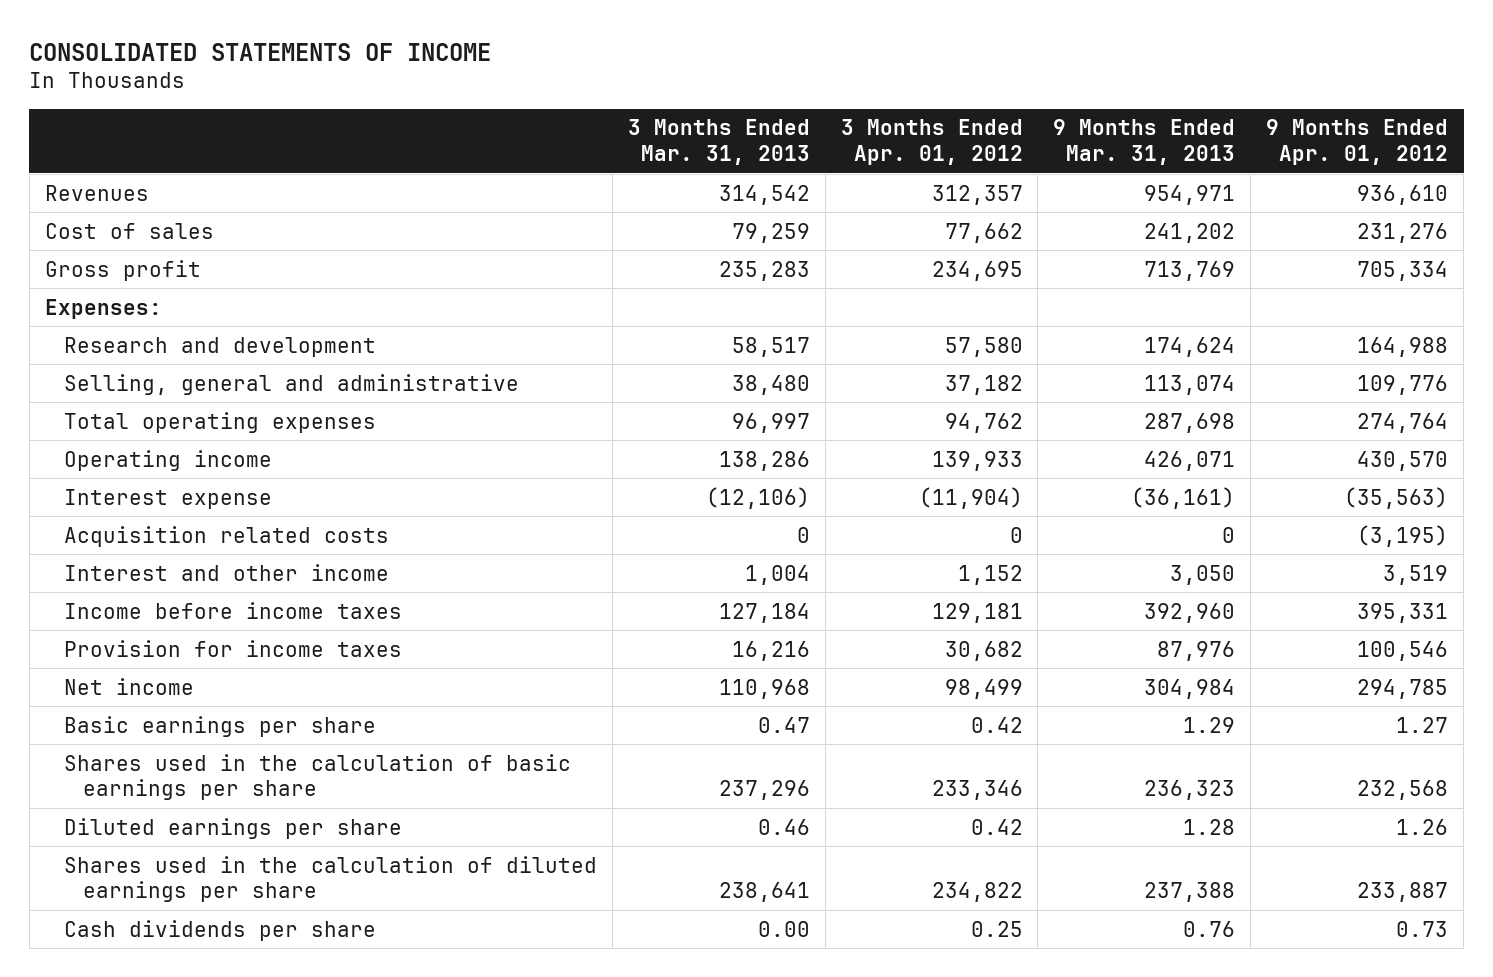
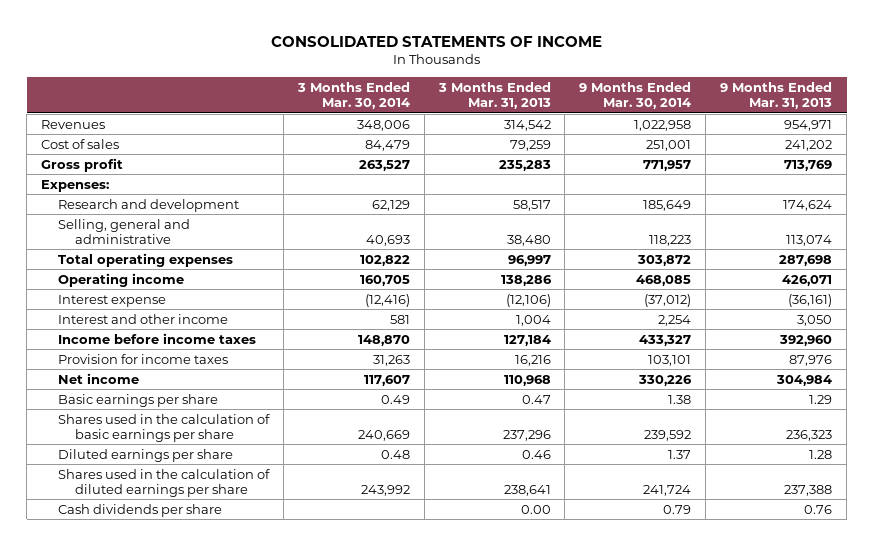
- | 3 Months Ended Mar. 31, 2013 | 3 Months Ended Apr. 01, 2012 | 9 Months Ended Mar. 31, 2013 | 9 Months Ended Apr. 01, 2012
+ | 3 Months Ended Mar. 30, 2014 | 3 Months Ended Mar. 31, 2013 | 9 Months Ended Mar. 30, 2014 | 9 Months Ended Mar. 31, 2013
- Acquisition related costs | 0 | 0 | 0 | (3,195)

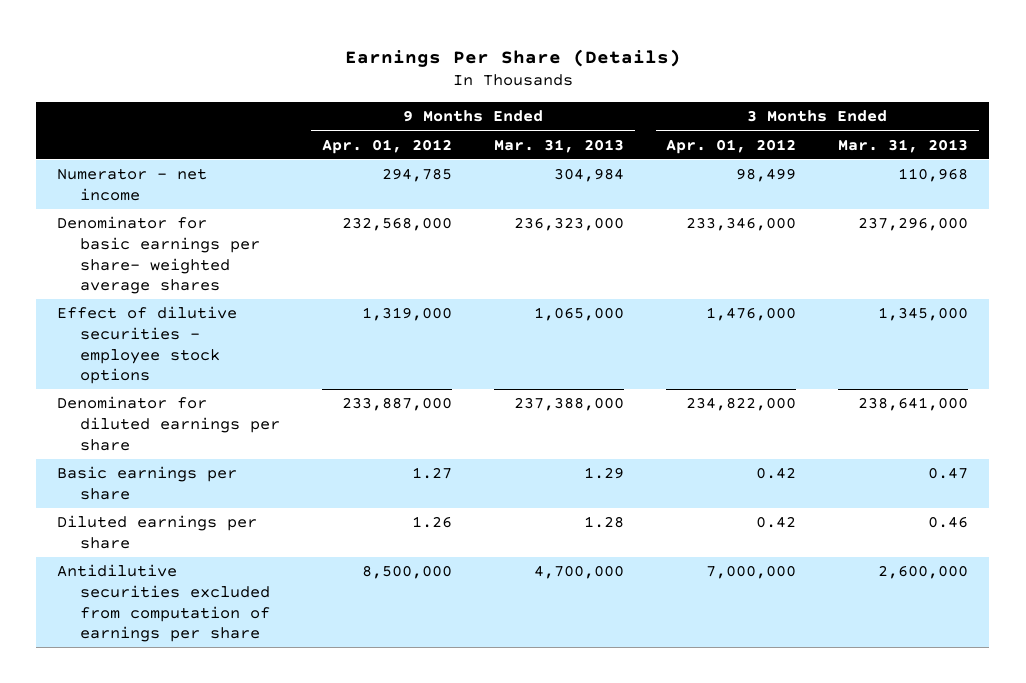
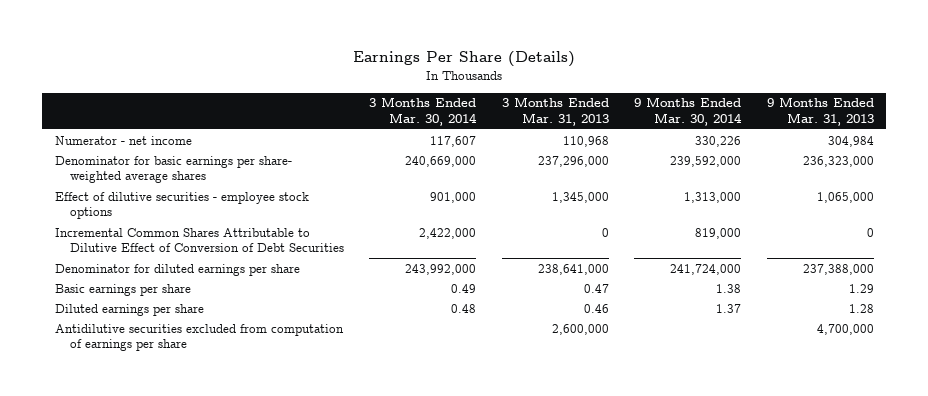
- | 9 Months Ended Apr. 01, 2012 | 9 Months Ended Mar. 31, 2013 | 3 Months Ended Apr. 01, 2012 | 3 Months Ended Mar. 31, 2013
+ | 3 Months Ended Mar. 30, 2014 | 3 Months Ended Mar. 31, 2013 | 9 Months Ended Mar. 30, 2014 | 9 Months Ended Mar. 31, 2013
+ Incremental Common Shares Attributable to Dilutive Effect of Conversion of Debt Securities | 2,422,000 | 0 | 819,000 | 0

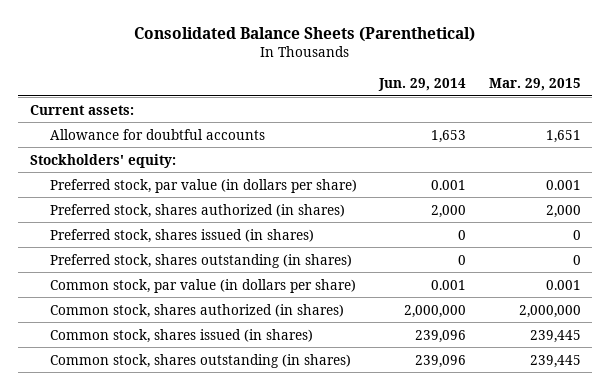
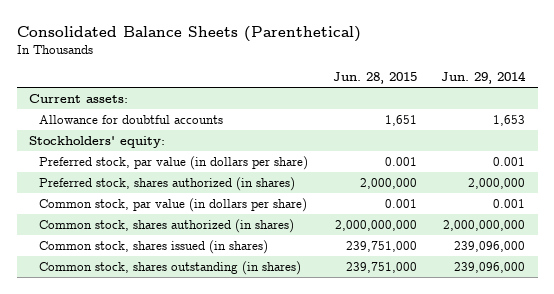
- | Jun. 29, 2014 | Mar. 29, 2015
+ | Jun. 28, 2015 | Jun. 29, 2014
- Preferred stock, shares authorized (in shares) | 2,000 | 2,000
- Preferred stock, shares issued (in shares) | 0 | 0
- Preferred stock, shares outstanding (in shares) | 0 | 0
+ Preferred stock, shares authorized (in shares) | 2,000,000 | 2,000,000
- Common stock, shares authorized (in shares) | 2,000,000 | 2,000,000
- Common stock, shares issued (in shares) | 239,096 | 239,445
- Common stock, shares outstanding (in shares) | 239,096 | 239,445
+ Common stock, shares authorized (in shares) | 2,000,000,000 | 2,000,000,000
+ Common stock, shares issued (in shares) | 239,751,000 | 239,096,000
+ Common stock, shares outstanding (in shares) | 239,751,000 | 239,096,000

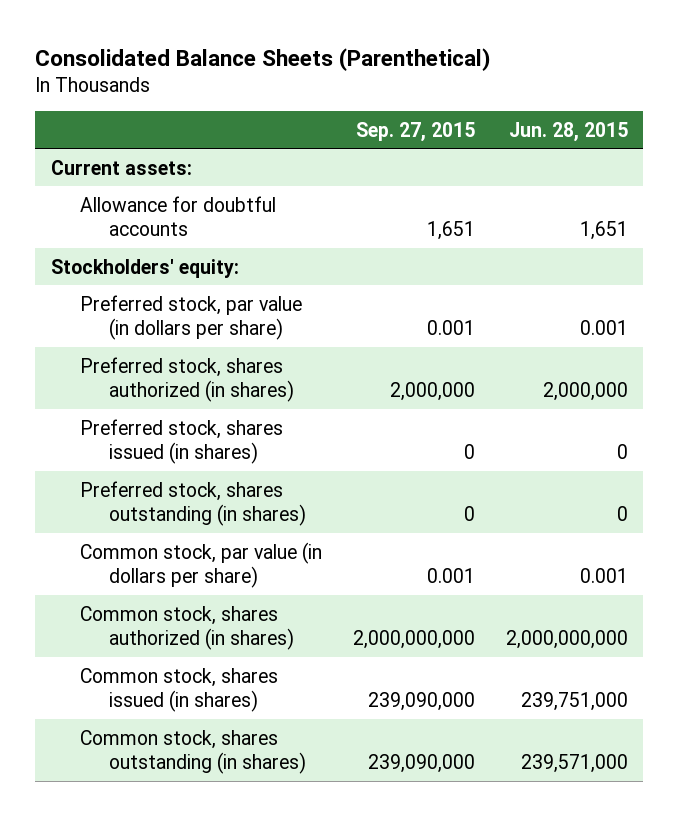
- | Jun. 28, 2015 | Jun. 29, 2014
+ | Sep. 27, 2015 | Jun. 28, 2015
+ Preferred stock, shares issued (in shares) | 0 | 0
+ Preferred stock, shares outstanding (in shares) | 0 | 0
- Common stock, shares outstanding (in shares) | 239,751,000 | 239,096,000
+ Common stock, shares outstanding (in shares) | 239,090,000 | 239,571,000

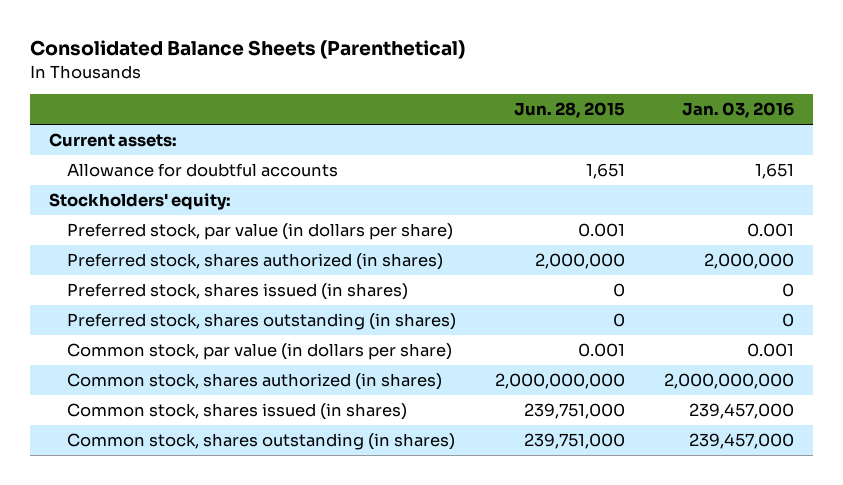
- | Sep. 27, 2015 | Jun. 28, 2015
+ | Jun. 28, 2015 | Jan. 03, 2016
- Common stock, shares outstanding (in shares) | 239,090,000 | 239,571,000
+ Common stock, shares outstanding (in shares) | 239,751,000 | 239,457,000

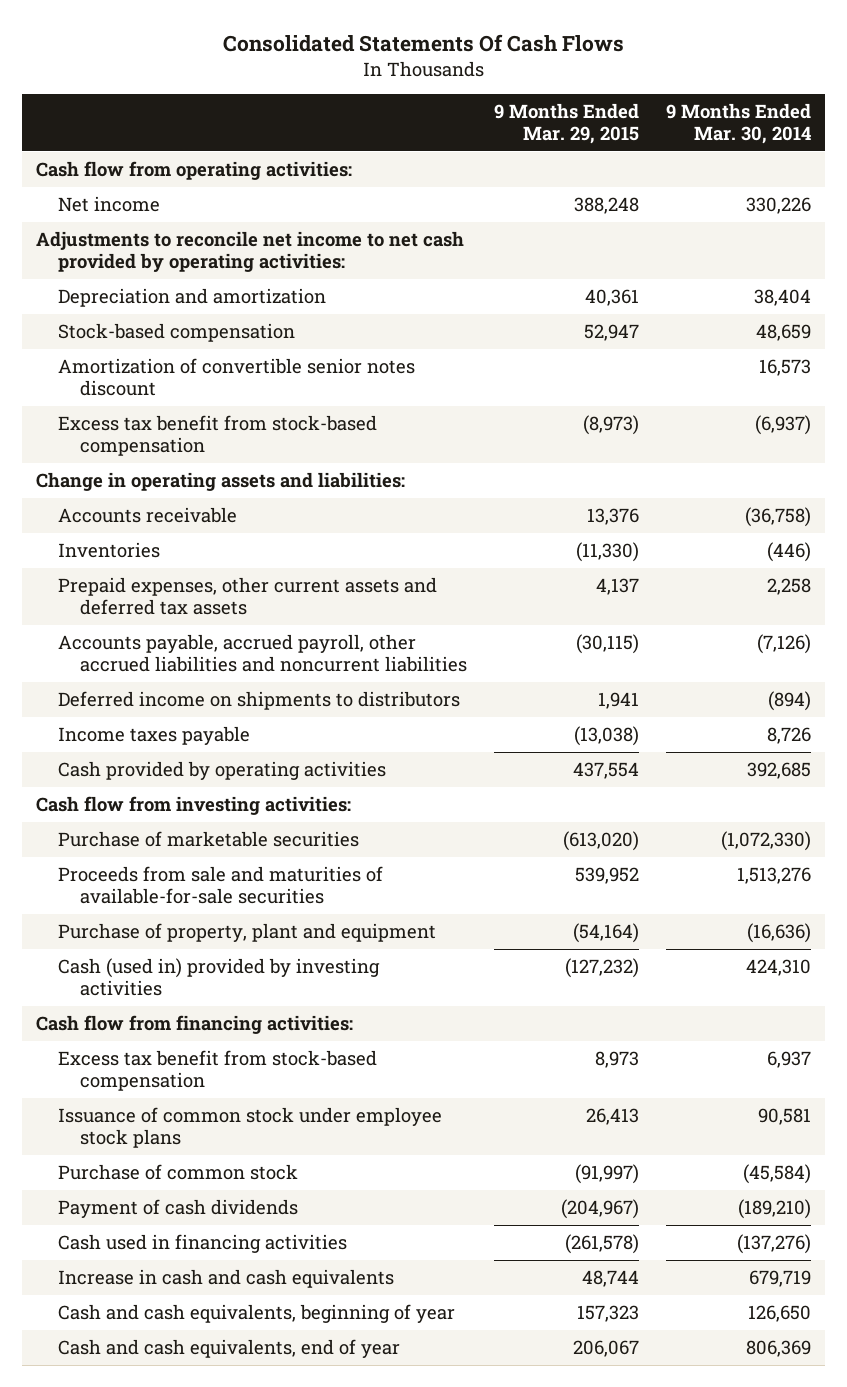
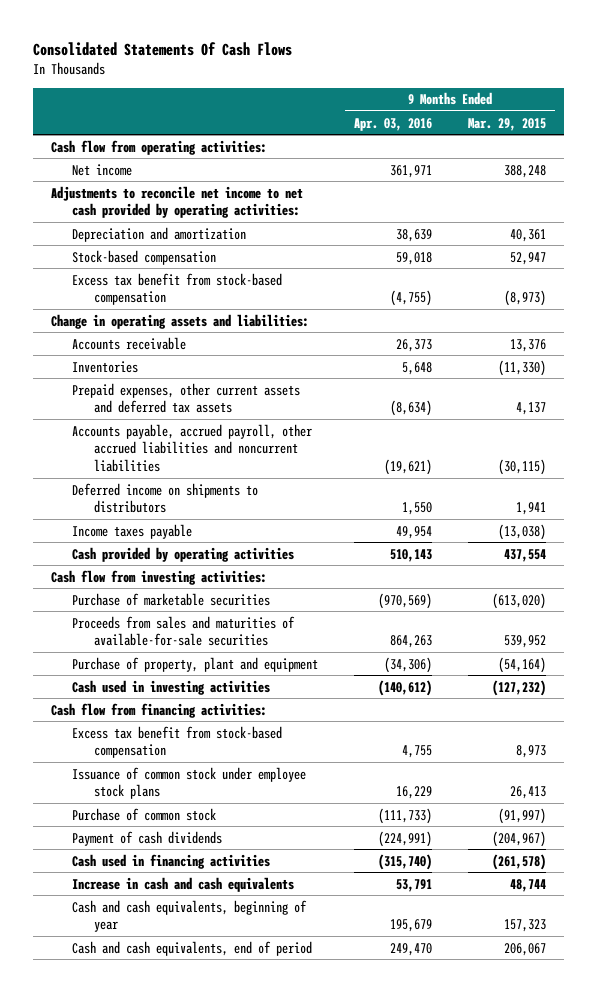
- | 9 Months Ended Mar. 29, 2015 | 9 Months Ended Mar. 30, 2014
+ | 9 Months Ended Apr. 03, 2016 | 9 Months Ended Mar. 29, 2015
- Amortization of convertible senior notes discount | | 16,573
- Proceeds from sale and maturities of available-for-sale securities | 539,952 | 1,513,276
+ Proceeds from sales and maturities of available-for-sale securities | 864,263 | 539,952
- Cash (used in) provided by investing activities | (127,232) | 424,310
+ Cash used in investing activities | (140,612) | (127,232)
- Cash and cash equivalents, end of year | 206,067 | 806,369
+ Cash and cash equivalents, end of period | 249,470 | 206,067

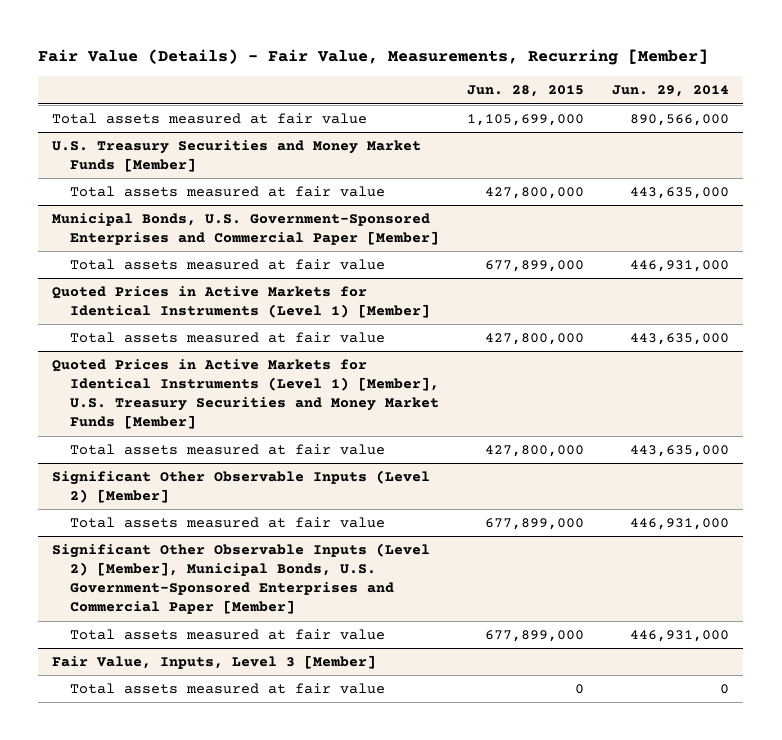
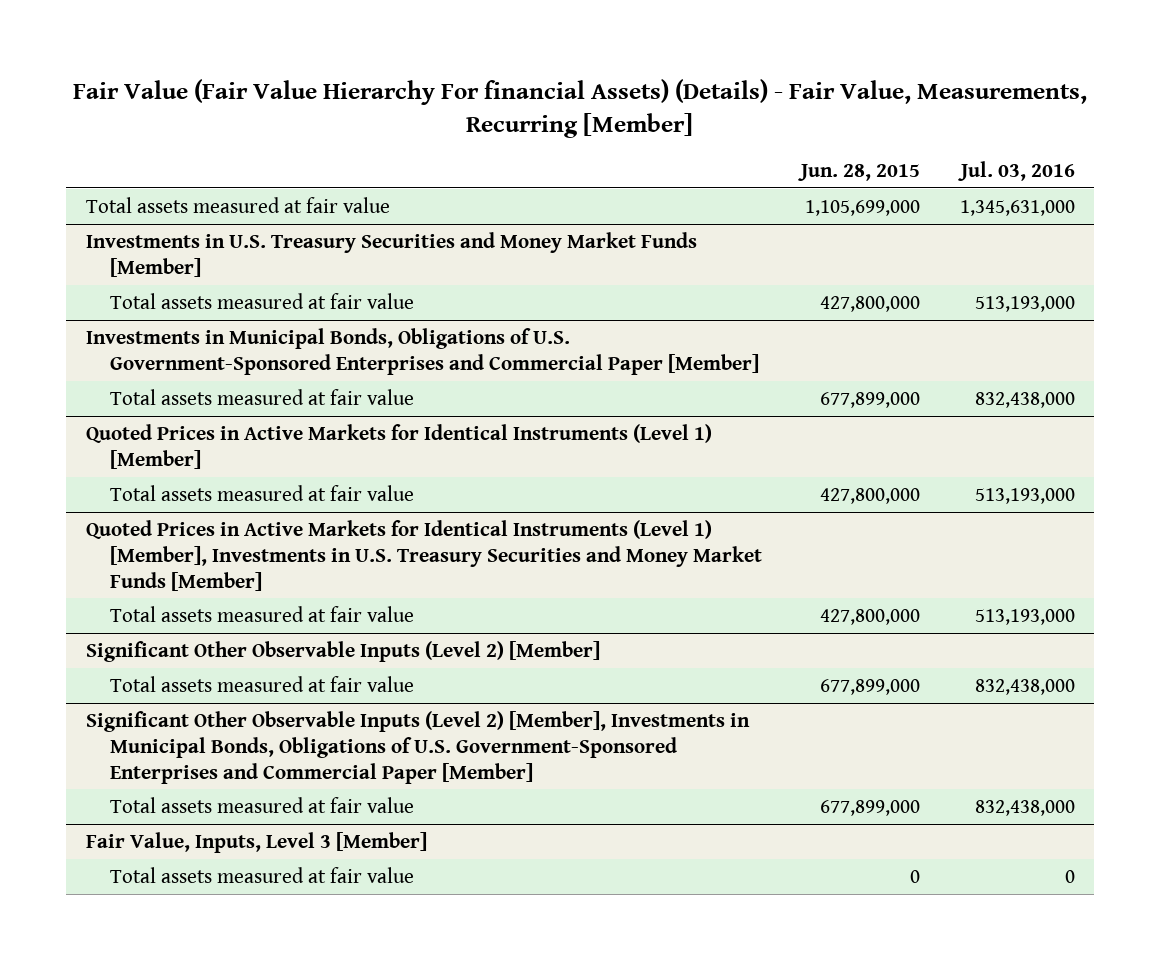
- Fair Value (Details) - Fair Value, Measurements, Recurring [Member]
+ Fair Value (Fair Value Hierarchy For financial Assets) (Details) - Fair Value, Measurements, Recurring [Member]
- | Jun. 28, 2015 | Jun. 29, 2014
+ | Jun. 28, 2015 | Jul. 03, 2016
- U.S. Treasury Securities and Money Market Funds [Member]
+ Investments in U.S. Treasury Securities and Money Market Funds [Member]
- Municipal Bonds, U.S. Government-Sponsored Enterprises and Commercial Paper [Member]
+ Investments in Municipal Bonds, Obligations of U.S. Government-Sponsored Enterprises and Commercial Paper [Member]
- Quoted Prices in Active Markets for Identical Instruments (Level 1) [Member], U.S. Treasury Securities and Money Market Funds [Member]
+ Quoted Prices in Active Markets for Identical Instruments (Level 1) [Member], Investments in U.S. Treasury Securities and Money Market Funds [Member]
- Significant Other Observable Inputs (Level 2) [Member], Municipal Bonds, U.S. Government-Sponsored Enterprises and Commercial Paper [Member]
+ Significant Other Observable Inputs (Level 2) [Member], Investments in Municipal Bonds, Obligations of U.S. Government-Sponsored Enterprises and Commercial Paper [Member]

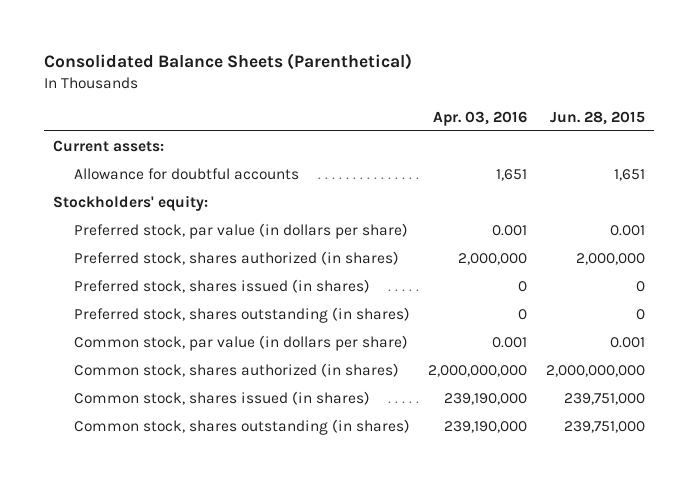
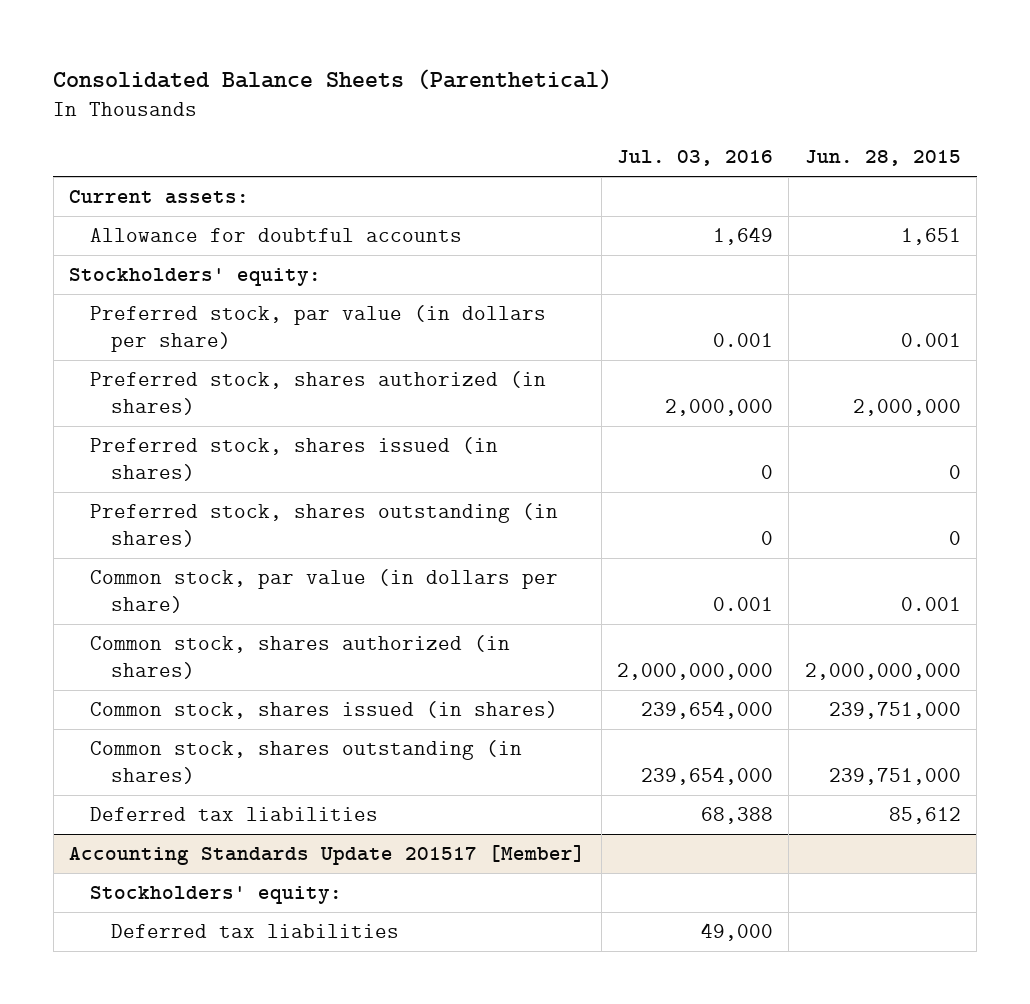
- | Apr. 03, 2016 | Jun. 28, 2015
+ | Jul. 03, 2016 | Jun. 28, 2015
+ Deferred tax liabilities | 68,388 | 85,612
+ Accounting Standards Update 201517 [Member]
+ Stockholders' equity:
+ Deferred tax liabilities | 49,000 |

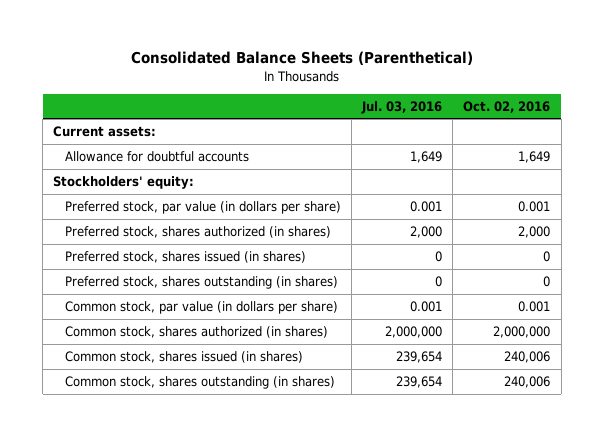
- | Jul. 03, 2016 | Jun. 28, 2015
+ | Jul. 03, 2016 | Oct. 02, 2016
- Preferred stock, shares authorized (in shares) | 2,000,000 | 2,000,000
+ Preferred stock, shares authorized (in shares) | 2,000 | 2,000
- Common stock, shares authorized (in shares) | 2,000,000,000 | 2,000,000,000
- Common stock, shares issued (in shares) | 239,654,000 | 239,751,000
- Common stock, shares outstanding (in shares) | 239,654,000 | 239,751,000
- Deferred tax liabilities | 68,388 | 85,612
- Accounting Standards Update 201517 [Member]
- Stockholders' equity:
- Deferred tax liabilities | 49,000 |
+ Common stock, shares authorized (in shares) | 2,000,000 | 2,000,000
+ Common stock, shares issued (in shares) | 239,654 | 240,006
+ Common stock, shares outstanding (in shares) | 239,654 | 240,006

